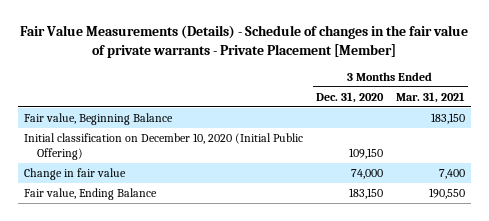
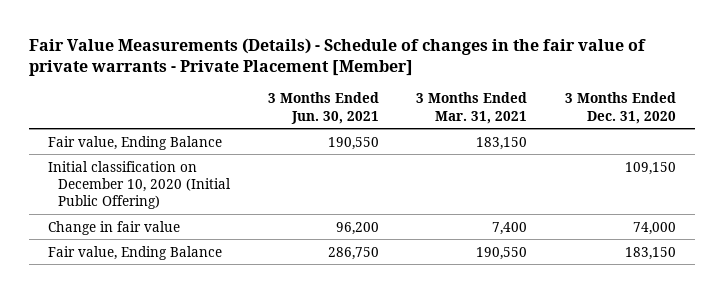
- | 3 Months Ended Dec. 31, 2020 | 3 Months Ended Mar. 31, 2021
+ | 3 Months Ended Jun. 30, 2021 | 3 Months Ended Mar. 31, 2021 | 3 Months Ended Dec. 31, 2020
- Fair value, Beginning Balance | | 183,150
+ Fair value, Ending Balance | 190,550 | 183,150 |

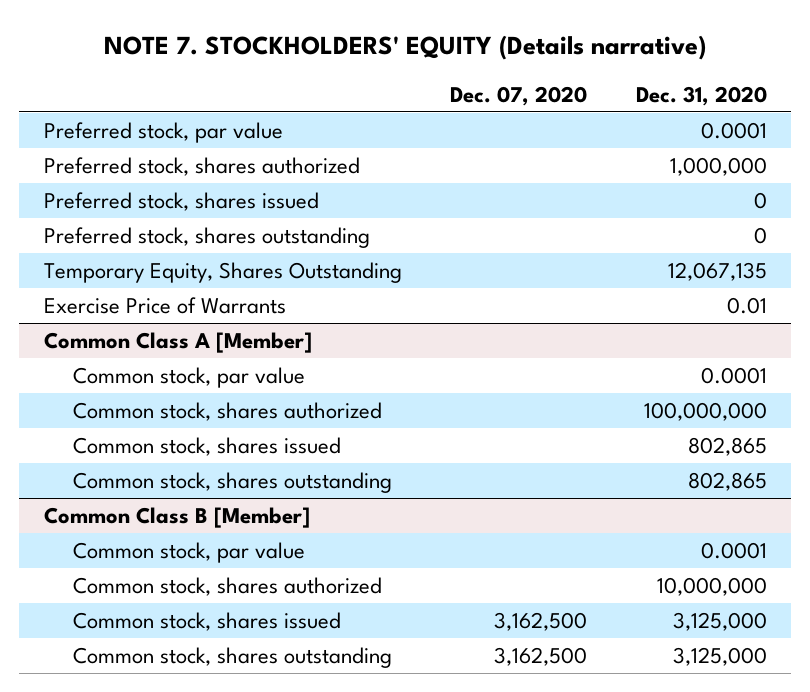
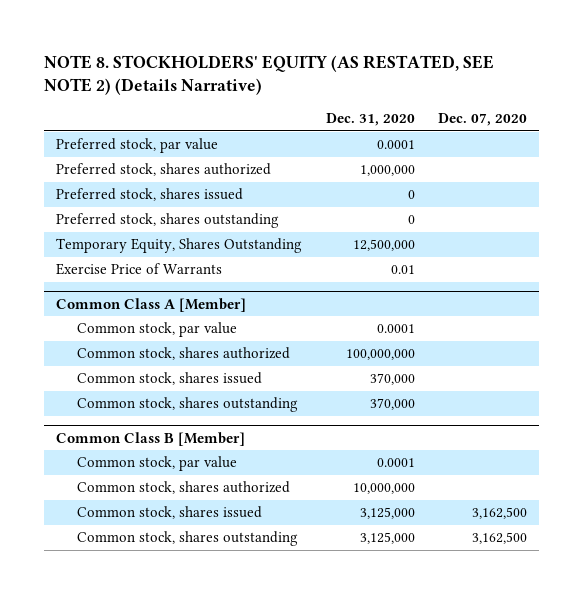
- NOTE 7. STOCKHOLDERS' EQUITY (Details narrative)
+ NOTE 8. STOCKHOLDERS' EQUITY (AS RESTATED, SEE NOTE 2) (Details Narrative)
- | Dec. 07, 2020 | Dec. 31, 2020
+ | Dec. 31, 2020 | Dec. 07, 2020
- Temporary Equity, Shares Outstanding | | 12,067,135
+ Temporary Equity, Shares Outstanding | 12,500,000 |
@ Common Class A [Member]
- Common stock, shares issued | | 802,865
- Common stock, shares outstanding | | 802,865
+ Common stock, shares issued | 370,000 |
+ Common stock, shares outstanding | 370,000 |

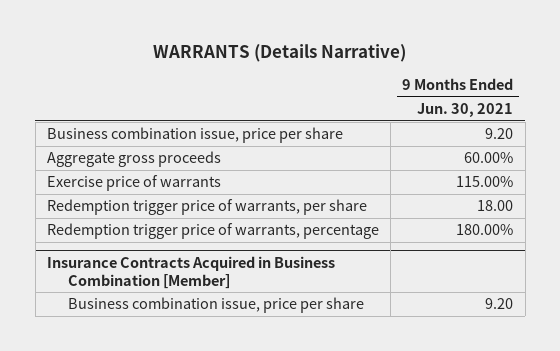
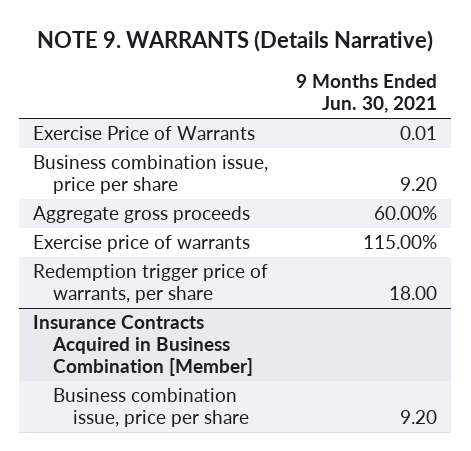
- WARRANTS (Details Narrative)
+ NOTE 9. WARRANTS (Details Narrative)
+ Exercise Price of Warrants | 0.01
- Redemption trigger price of warrants, percentage | 180.00%

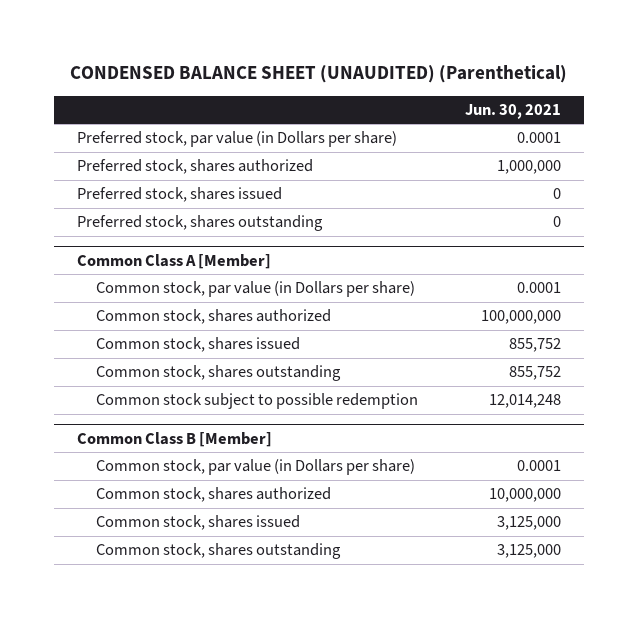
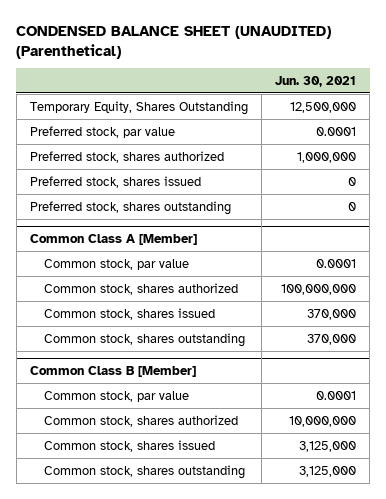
- Preferred stock, par value (in Dollars per share) | 0.0001
+ Temporary Equity, Shares Outstanding | 12,500,000
+ Preferred stock, par value | 0.0001
@ Common Class A [Member]
- Common stock, par value (in Dollars per share) | 0.0001
+ Common stock, par value | 0.0001
- Common stock, shares issued | 855,752
- Common stock, shares outstanding | 855,752
- Common stock subject to possible redemption | 12,014,248
+ Common stock, shares issued | 370,000
+ Common stock, shares outstanding | 370,000
@ Common Class B [Member]
- Common stock, par value (in Dollars per share) | 0.0001
+ Common stock, par value | 0.0001

